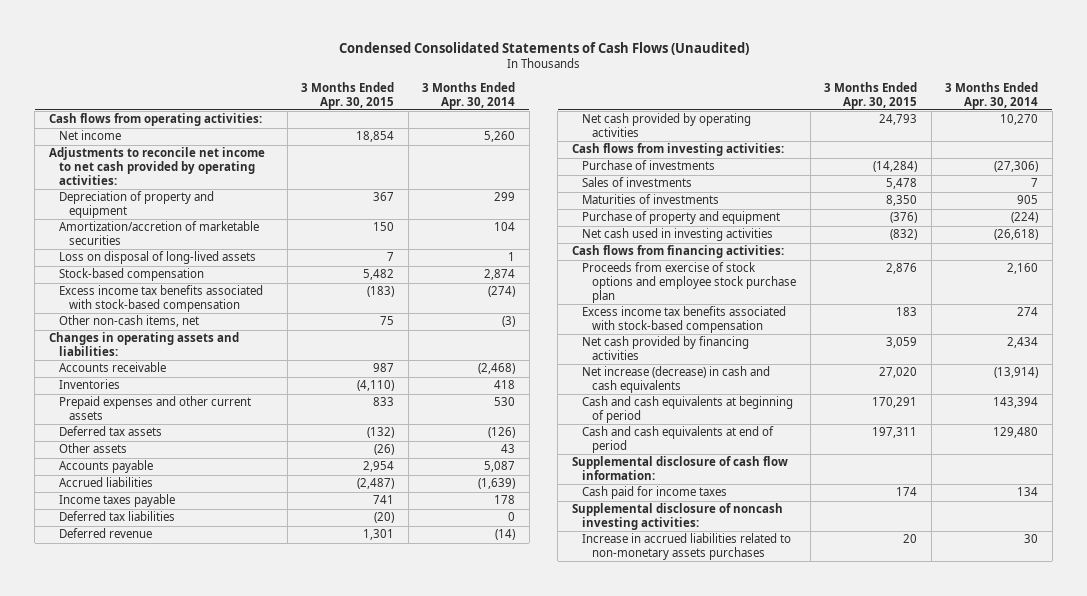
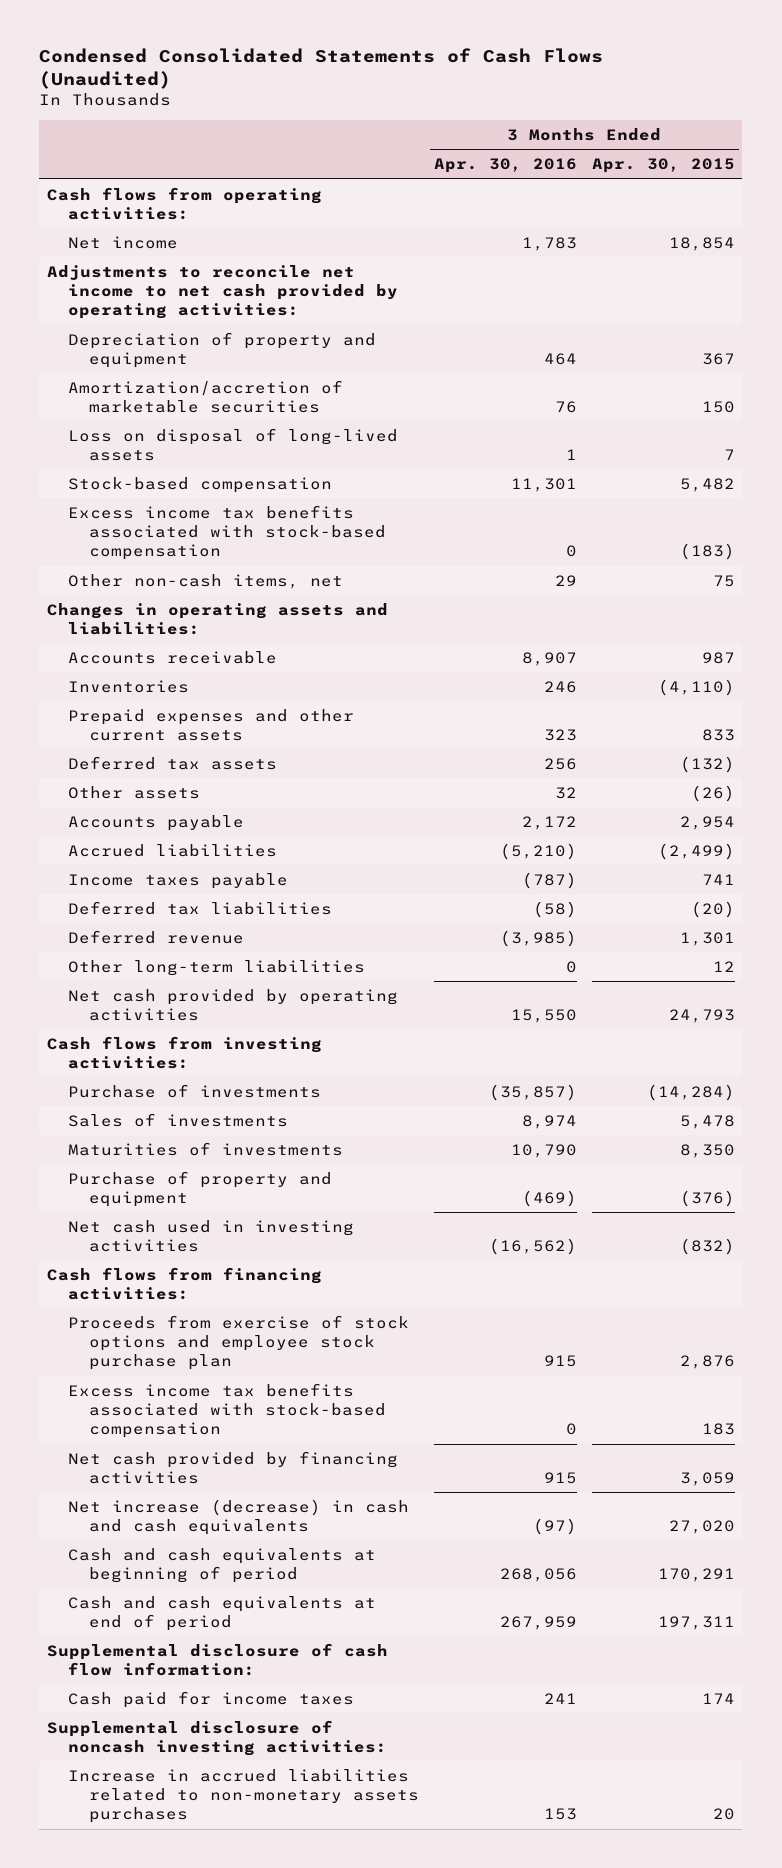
- | 3 Months Ended Apr. 30, 2015 | 3 Months Ended Apr. 30, 2014
+ | 3 Months Ended Apr. 30, 2016 | 3 Months Ended Apr. 30, 2015
- Accrued liabilities | (2,487) | (1,639)
+ Accrued liabilities | (5,210) | (2,499)
+ Other long-term liabilities | 0 | 12

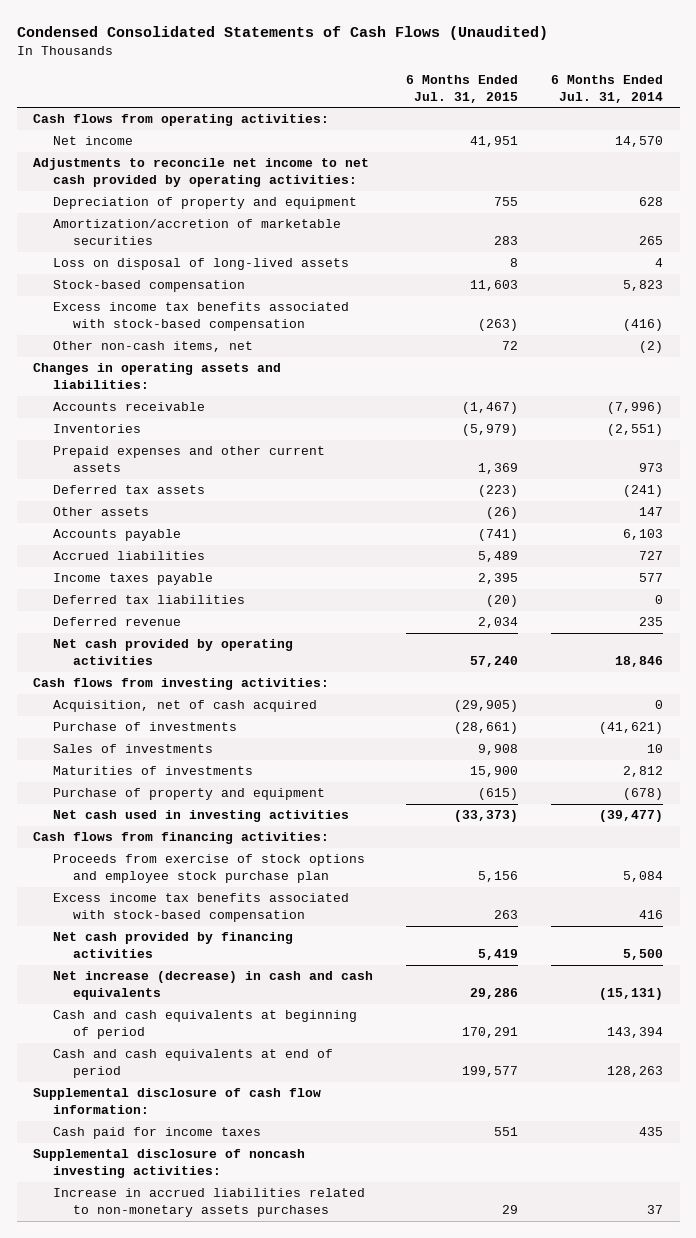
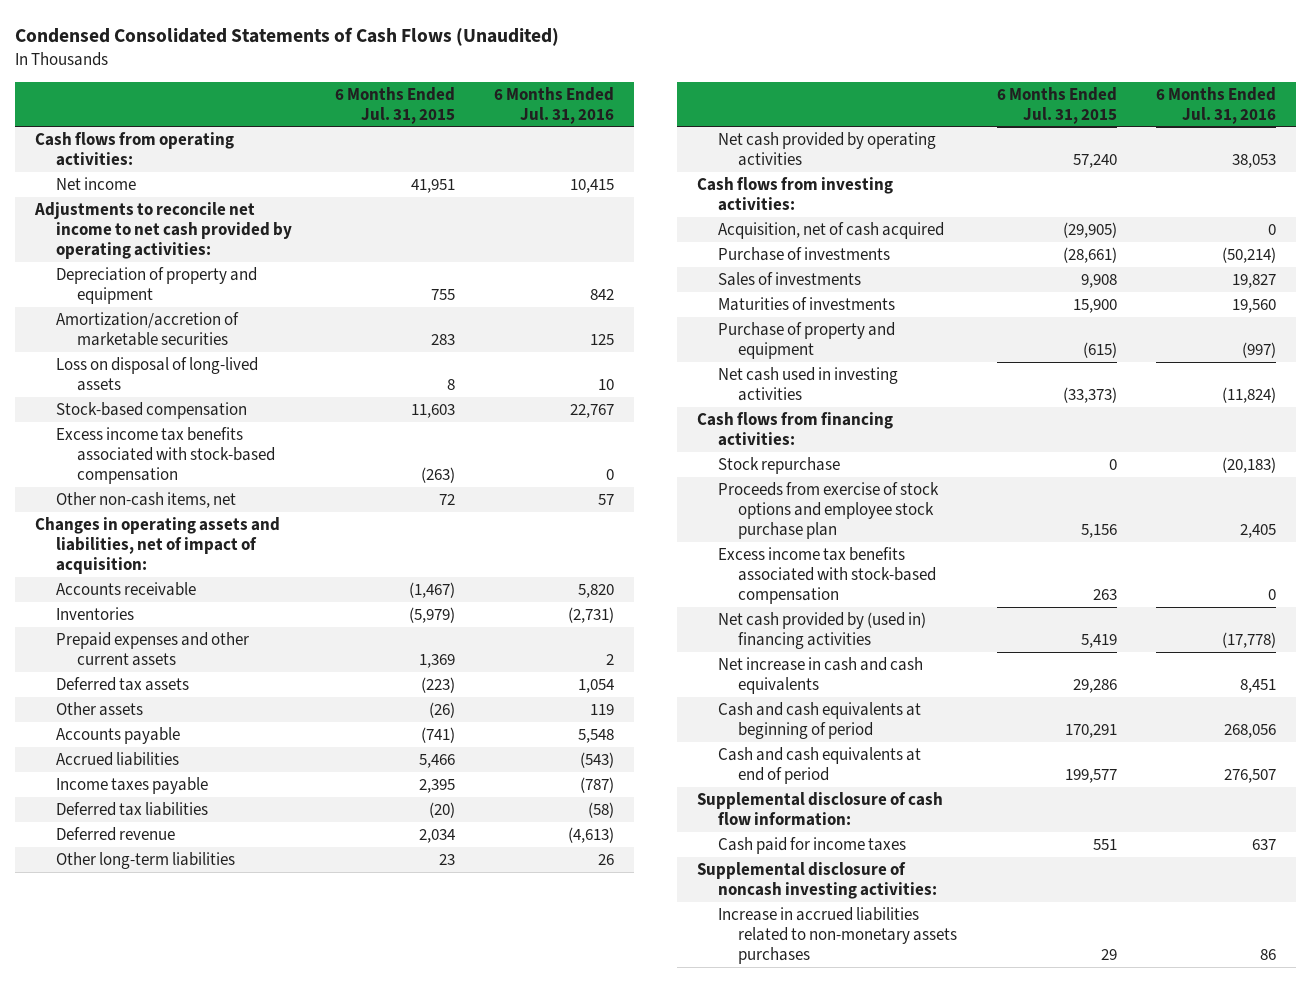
- | 6 Months Ended Jul. 31, 2015 | 6 Months Ended Jul. 31, 2014
+ | 6 Months Ended Jul. 31, 2015 | 6 Months Ended Jul. 31, 2016
- Changes in operating assets and liabilities:
+ Changes in operating assets and liabilities, net of impact of acquisition:
- Accrued liabilities | 5,489 | 727
+ Accrued liabilities | 5,466 | (543)
+ Other long-term liabilities | 23 | 26
+ Stock repurchase | 0 | (20,183)
- Net cash provided by financing activities | 5,419 | 5,500
- Net increase (decrease) in cash and cash equivalents | 29,286 | (15,131)
+ Net cash provided by (used in) financing activities | 5,419 | (17,778)
+ Net increase in cash and cash equivalents | 29,286 | 8,451

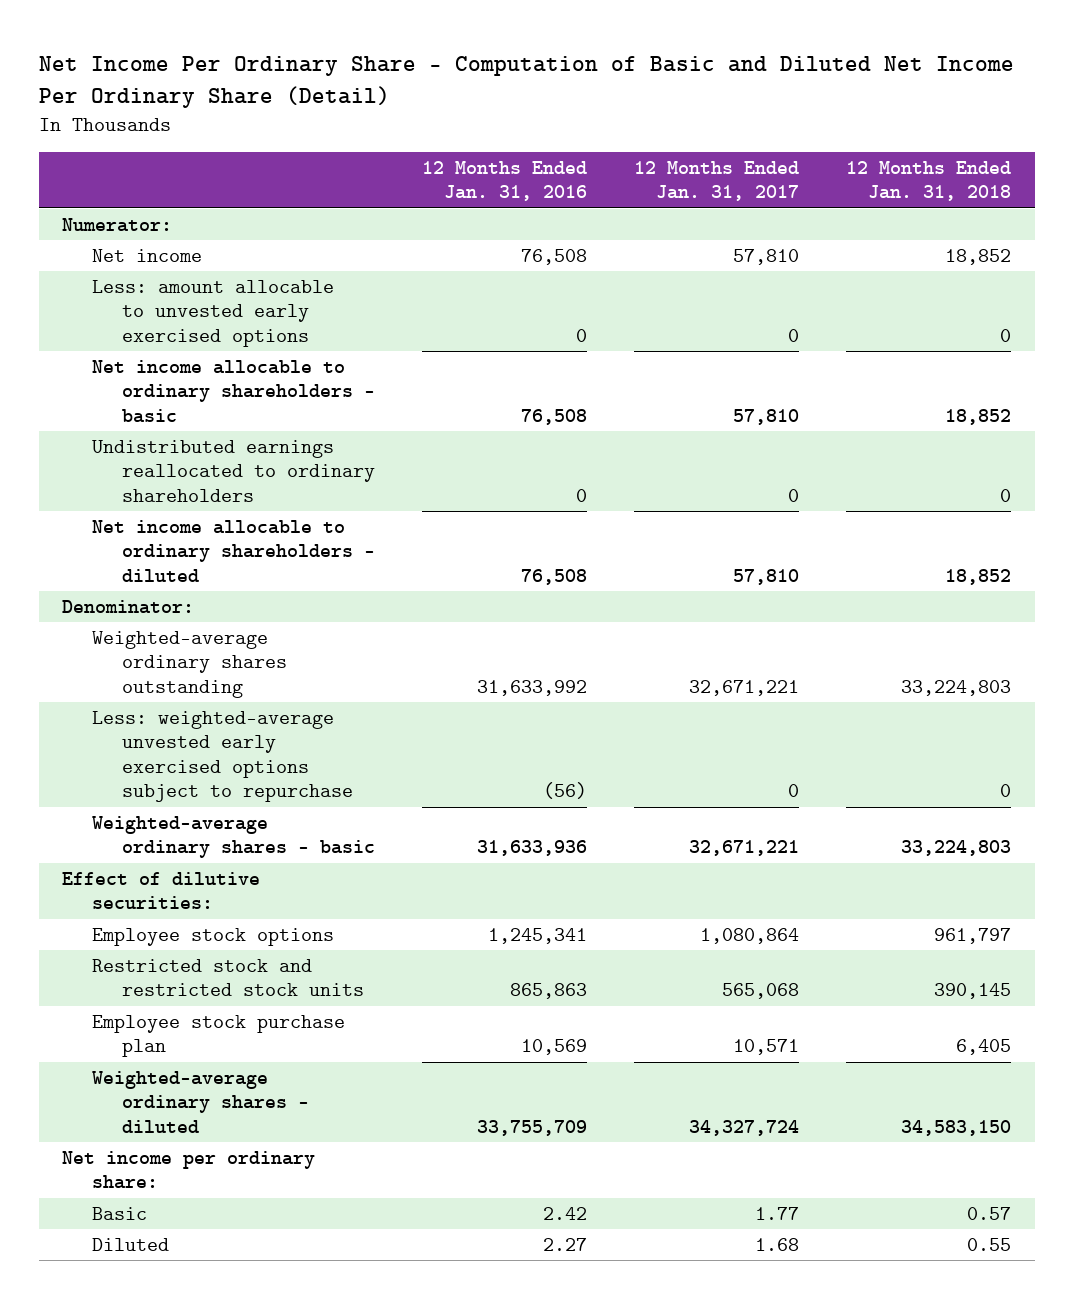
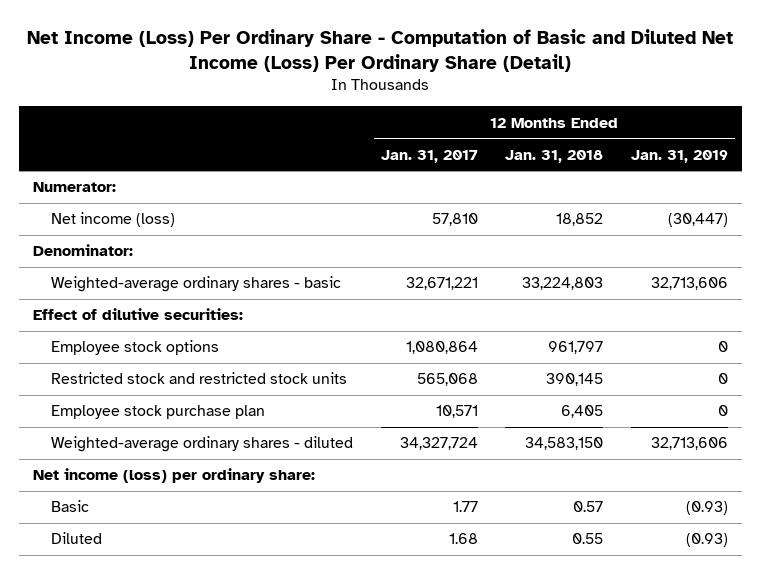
- Net Income Per Ordinary Share - Computation of Basic and Diluted Net Income Per Ordinary Share (Detail)
+ Net Income (Loss) Per Ordinary Share - Computation of Basic and Diluted Net Income (Loss) Per Ordinary Share (Detail)
- | 12 Months Ended Jan. 31, 2016 | 12 Months Ended Jan. 31, 2017 | 12 Months Ended Jan. 31, 2018
+ | 12 Months Ended Jan. 31, 2017 | 12 Months Ended Jan. 31, 2018 | 12 Months Ended Jan. 31, 2019
- Net income | 76,508 | 57,810 | 18,852
- Less: amount allocable to unvested early exercised options | 0 | 0 | 0
- Net income allocable to ordinary shareholders - basic | 76,508 | 57,810 | 18,852
- Undistributed earnings reallocated to ordinary shareholders | 0 | 0 | 0
- Net income allocable to ordinary shareholders - diluted | 76,508 | 57,810 | 18,852
+ Net income (loss) | 57,810 | 18,852 | (30,447)
- Weighted-average ordinary shares outstanding | 31,633,992 | 32,671,221 | 33,224,803
- Less: weighted-average unvested early exercised options subject to repurchase | (56) | 0 | 0
- Net income per ordinary share:
+ Net income (loss) per ordinary share:

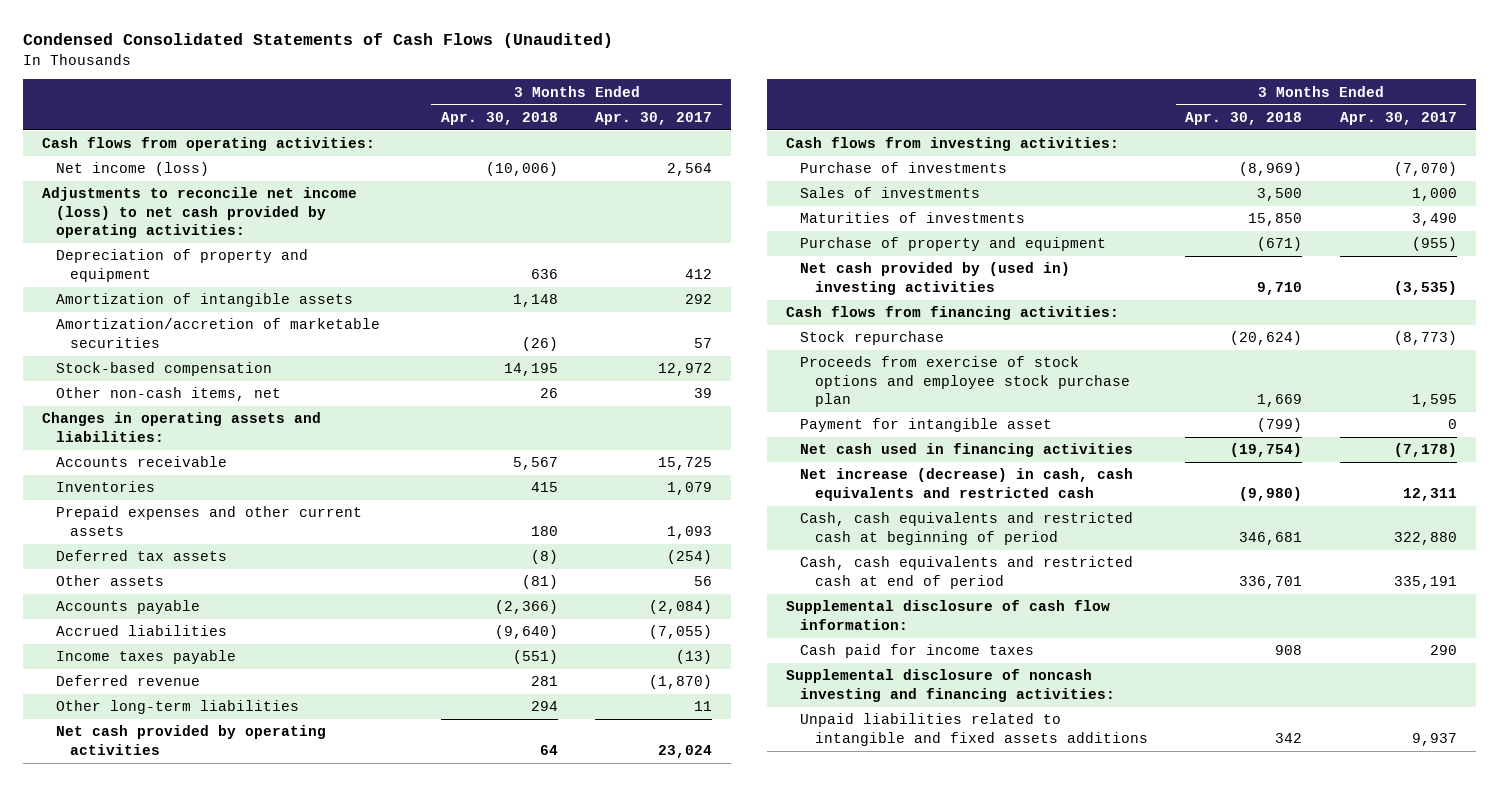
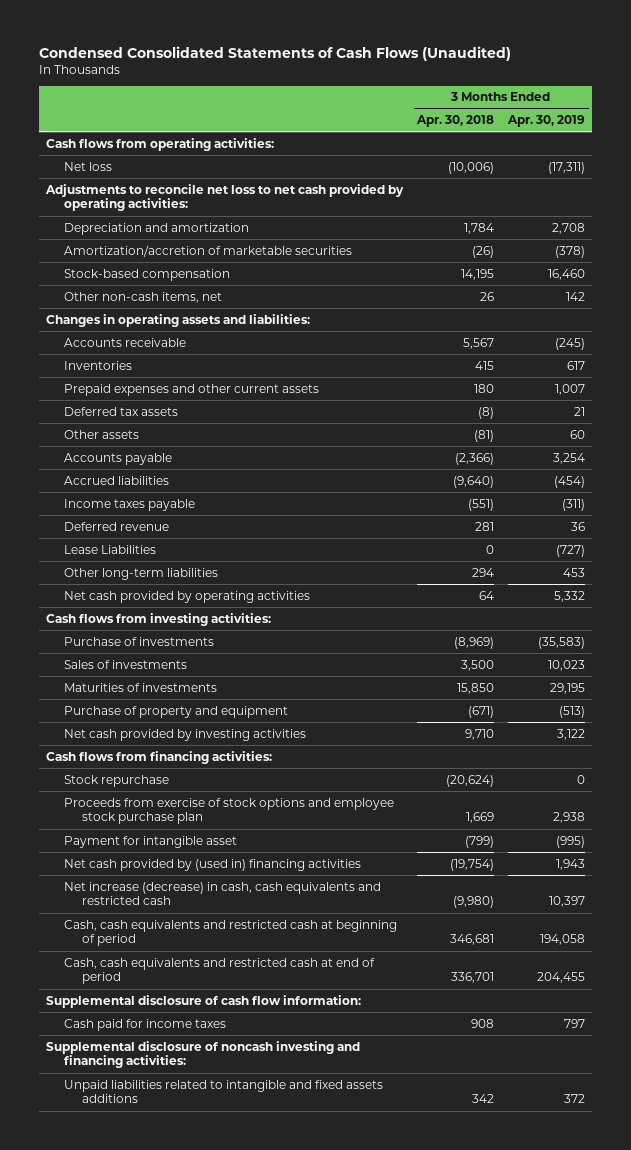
- | 3 Months Ended Apr. 30, 2018 | 3 Months Ended Apr. 30, 2017
+ | 3 Months Ended Apr. 30, 2018 | 3 Months Ended Apr. 30, 2019
- Net income (loss) | (10,006) | 2,564
- Adjustments to reconcile net income (loss) to net cash provided by operating activities:
- Depreciation of property and equipment | 636 | 412
- Amortization of intangible assets | 1,148 | 292
+ Net loss | (10,006) | (17,311)
+ Adjustments to reconcile net loss to net cash provided by operating activities:
+ Depreciation and amortization | 1,784 | 2,708
+ Lease Liabilities | 0 | (727)
- Net cash provided by (used in) investing activities | 9,710 | (3,535)
+ Net cash provided by investing activities | 9,710 | 3,122
- Net cash used in financing activities | (19,754) | (7,178)
+ Net cash provided by (used in) financing activities | (19,754) | 1,943

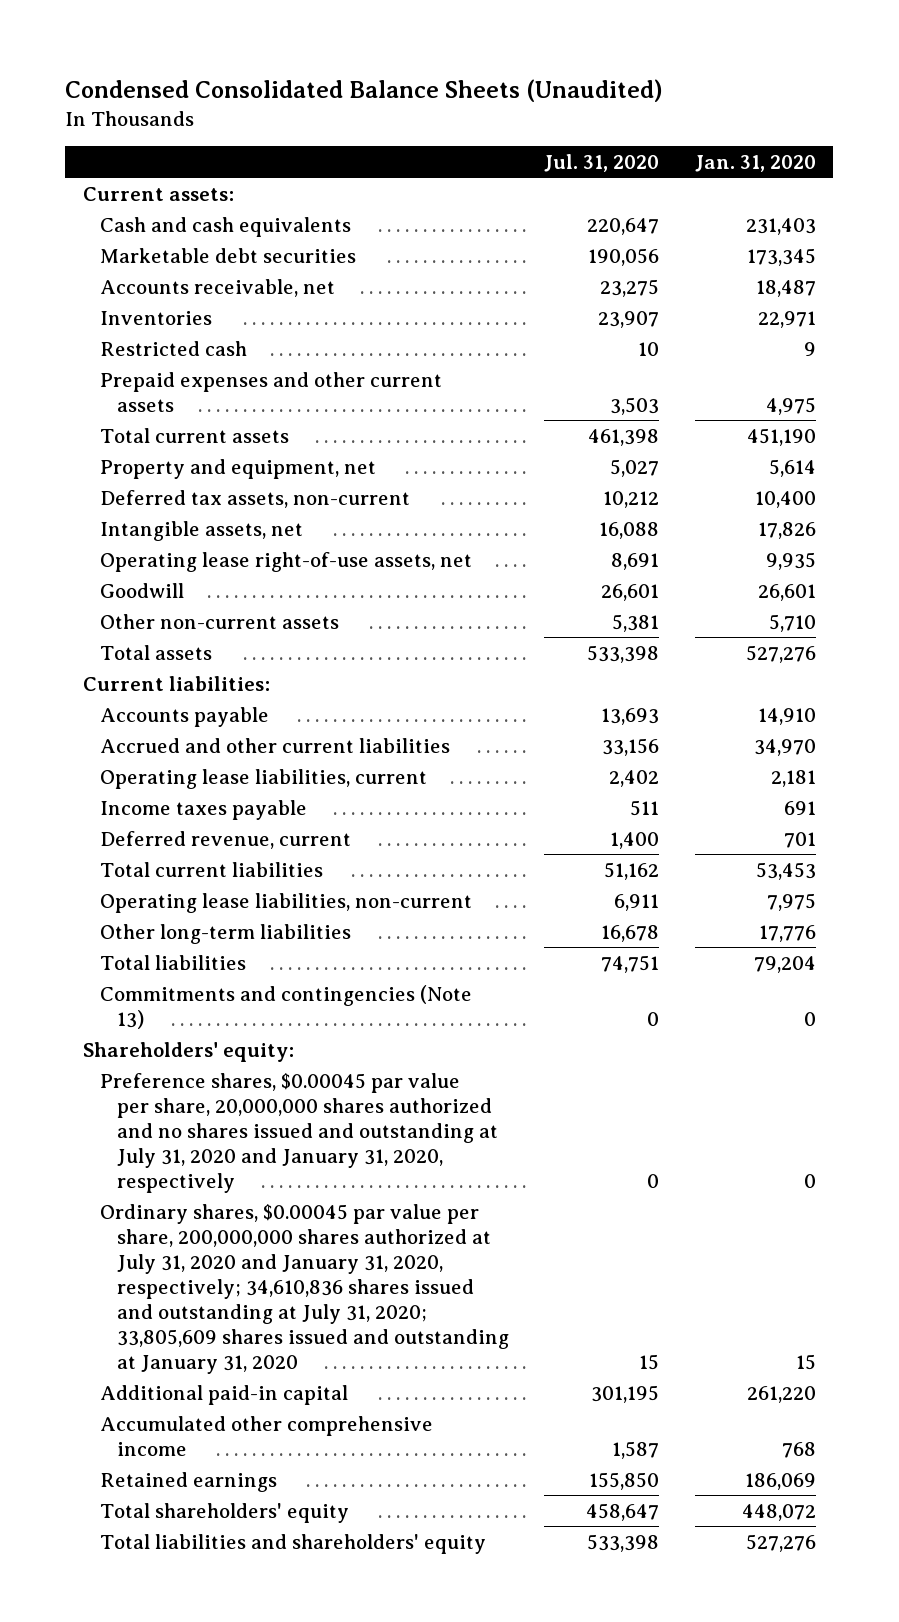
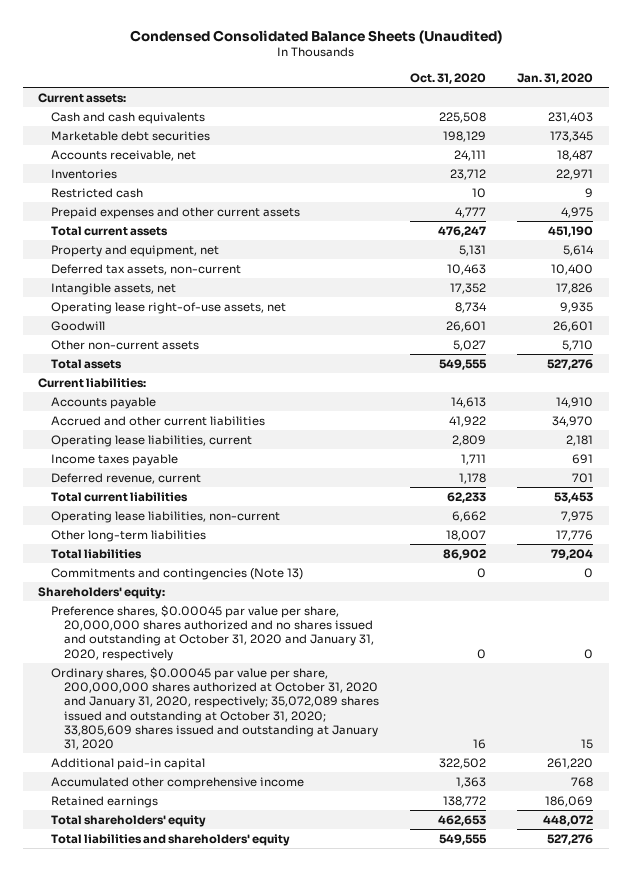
- | Jul. 31, 2020 | Jan. 31, 2020
+ | Oct. 31, 2020 | Jan. 31, 2020
- Preference shares, $0.00045 par value per share, 20,000,000 shares authorized and no shares issued and outstanding at July 31, 2020 and January 31, 2020, respectively | 0 | 0
- Ordinary shares, $0.00045 par value per share, 200,000,000 shares authorized at July 31, 2020 and January 31, 2020, respectively; 34,610,836 shares issued and outstanding at July 31, 2020; 33,805,609 shares issued and outstanding at January 31, 2020 | 15 | 15
+ Preference shares, $0.00045 par value per share, 20,000,000 shares authorized and no shares issued and outstanding at October 31, 2020 and January 31, 2020, respectively | 0 | 0
+ Ordinary shares, $0.00045 par value per share, 200,000,000 shares authorized at October 31, 2020 and January 31, 2020, respectively; 35,072,089 shares issued and outstanding at October 31, 2020; 33,805,609 shares issued and outstanding at January 31, 2020 | 16 | 15

